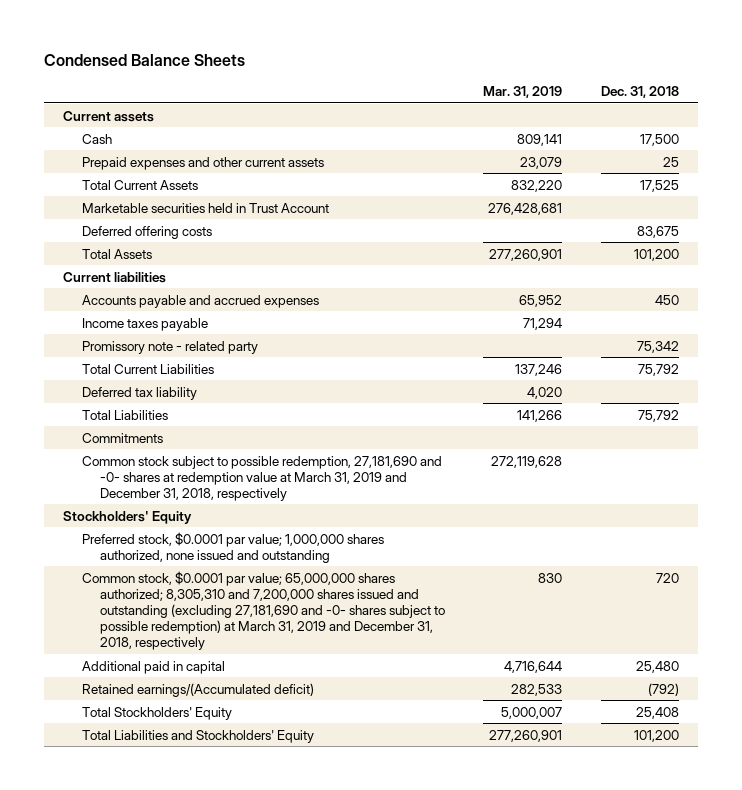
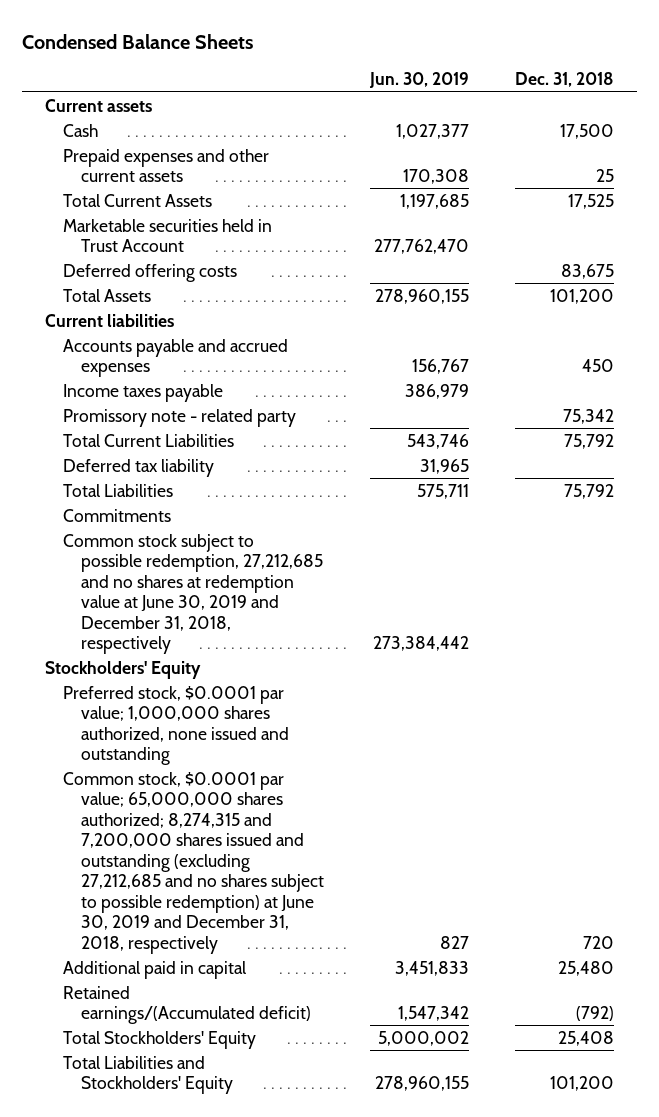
- | Mar. 31, 2019 | Dec. 31, 2018
+ | Jun. 30, 2019 | Dec. 31, 2018
- Common stock subject to possible redemption, 27,181,690 and -0- shares at redemption value at March 31, 2019 and December 31, 2018, respectively | 272,119,628 |
+ Common stock subject to possible redemption, 27,212,685 and no shares at redemption value at June 30, 2019 and December 31, 2018, respectively | 273,384,442 |
- Common stock, $0.0001 par value; 65,000,000 shares authorized; 8,305,310 and 7,200,000 shares issued and outstanding (excluding 27,181,690 and -0- shares subject to possible redemption) at March 31, 2019 and December 31, 2018, respectively | 830 | 720
+ Common stock, $0.0001 par value; 65,000,000 shares authorized; 8,274,315 and 7,200,000 shares issued and outstanding (excluding 27,212,685 and no shares subject to possible redemption) at June 30, 2019 and December 31, 2018, respectively | 827 | 720

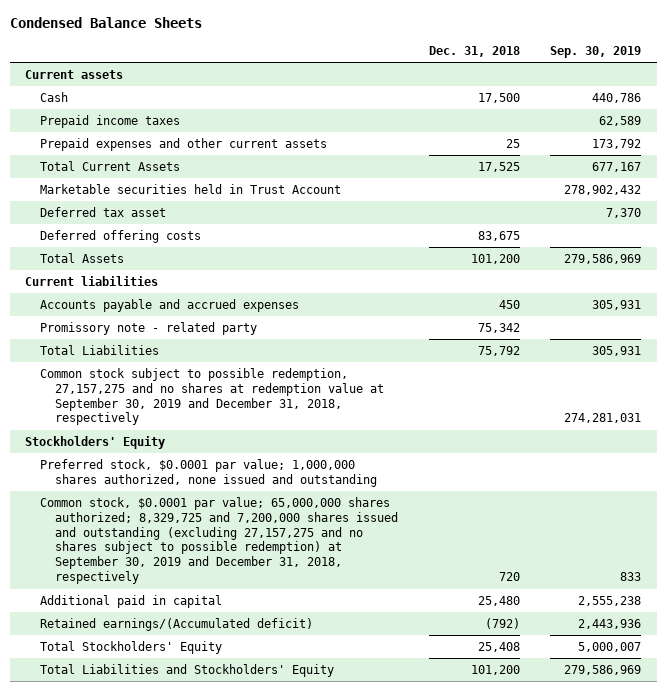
- | Jun. 30, 2019 | Dec. 31, 2018
+ | Dec. 31, 2018 | Sep. 30, 2019
+ Prepaid income taxes | | 62,589
+ Deferred tax asset | | 7,370
- Income taxes payable | 386,979 |
- Total Current Liabilities | 543,746 | 75,792
- Deferred tax liability | 31,965 |
- Commitments
- Common stock subject to possible redemption, 27,212,685 and no shares at redemption value at June 30, 2019 and December 31, 2018, respectively | 273,384,442 |
+ Common stock subject to possible redemption, 27,157,275 and no shares at redemption value at September 30, 2019 and December 31, 2018, respectively | | 274,281,031
- Common stock, $0.0001 par value; 65,000,000 shares authorized; 8,274,315 and 7,200,000 shares issued and outstanding (excluding 27,212,685 and no shares subject to possible redemption) at June 30, 2019 and December 31, 2018, respectively | 827 | 720
+ Common stock, $0.0001 par value; 65,000,000 shares authorized; 8,329,725 and 7,200,000 shares issued and outstanding (excluding 27,157,275 and no shares subject to possible redemption) at September 30, 2019 and December 31, 2018, respectively | 720 | 833

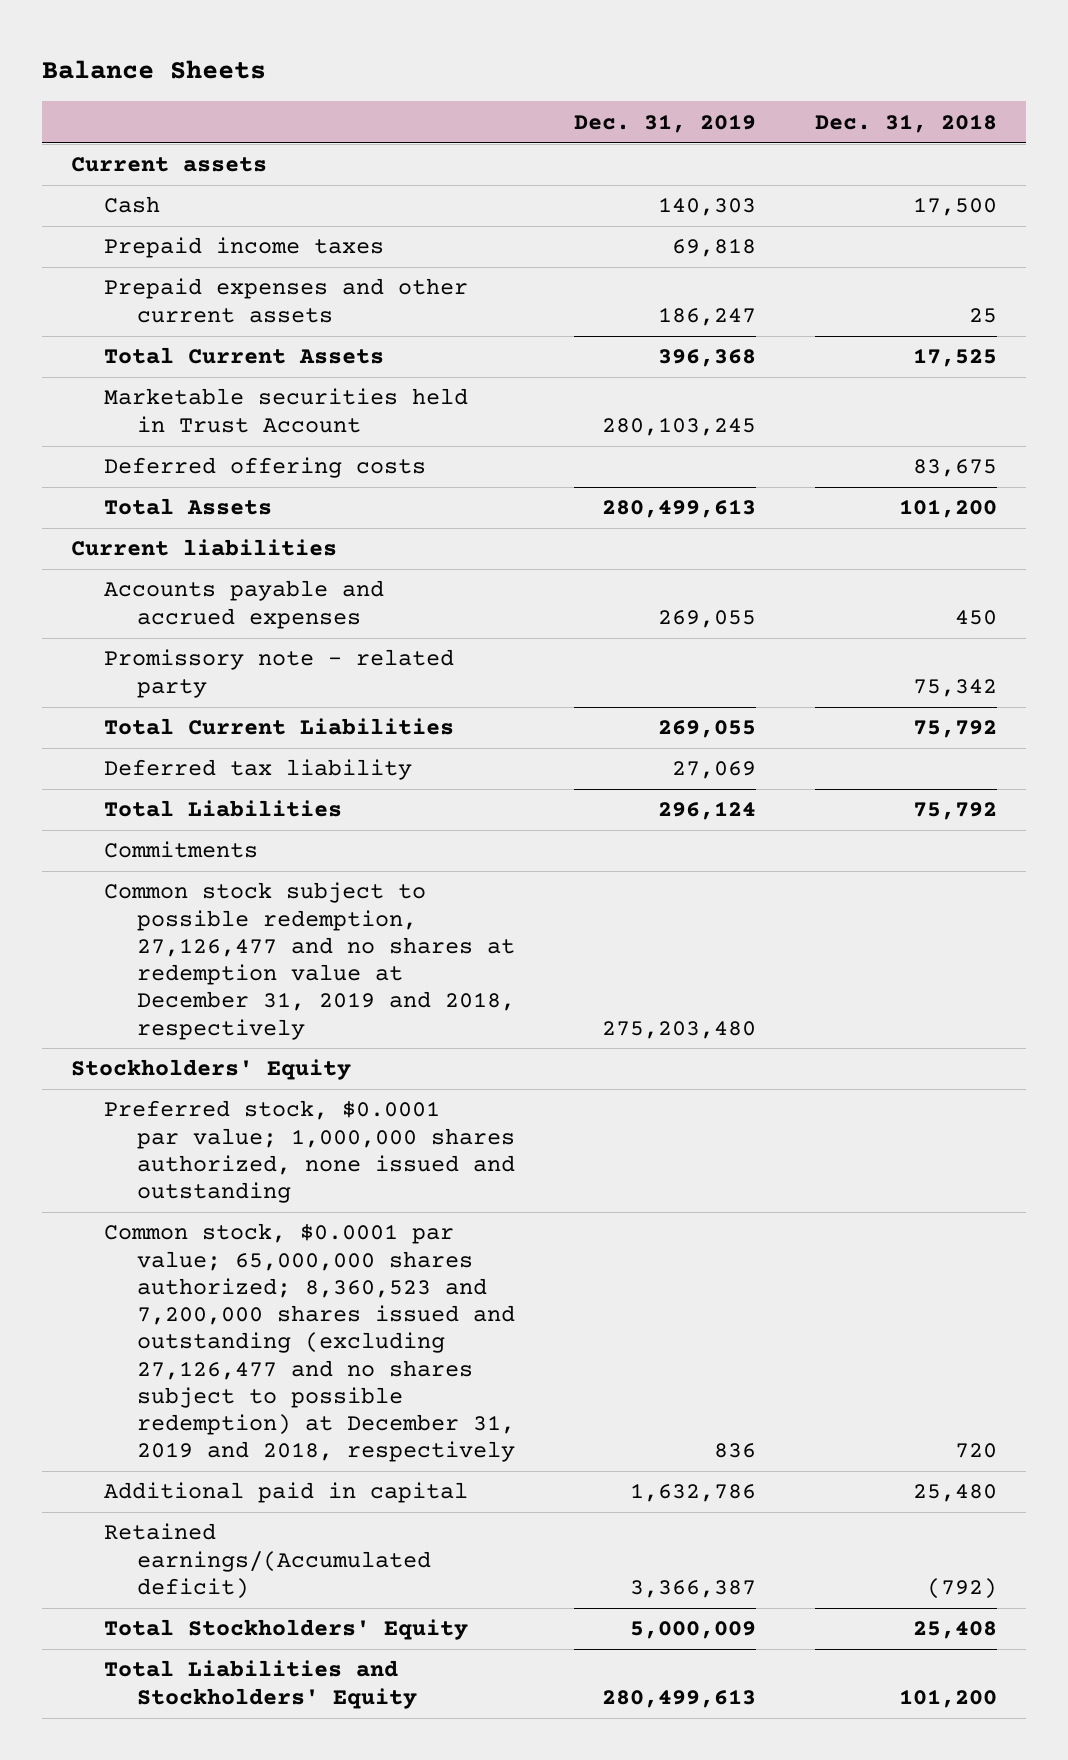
- Condensed Balance Sheets
+ Balance Sheets
- | Dec. 31, 2018 | Sep. 30, 2019
+ | Dec. 31, 2019 | Dec. 31, 2018
- Deferred tax asset | | 7,370
+ Total Current Liabilities | 269,055 | 75,792
+ Deferred tax liability | 27,069 |
- Common stock subject to possible redemption, 27,157,275 and no shares at redemption value at September 30, 2019 and December 31, 2018, respectively | | 274,281,031
+ Commitments
+ Common stock subject to possible redemption, 27,126,477 and no shares at redemption value at December 31, 2019 and 2018, respectively | 275,203,480 |
- Common stock, $0.0001 par value; 65,000,000 shares authorized; 8,329,725 and 7,200,000 shares issued and outstanding (excluding 27,157,275 and no shares subject to possible redemption) at September 30, 2019 and December 31, 2018, respectively | 720 | 833
+ Common stock, $0.0001 par value; 65,000,000 shares authorized; 8,360,523 and 7,200,000 shares issued and outstanding (excluding 27,126,477 and no shares subject to possible redemption) at December 31, 2019 and 2018, respectively | 836 | 720

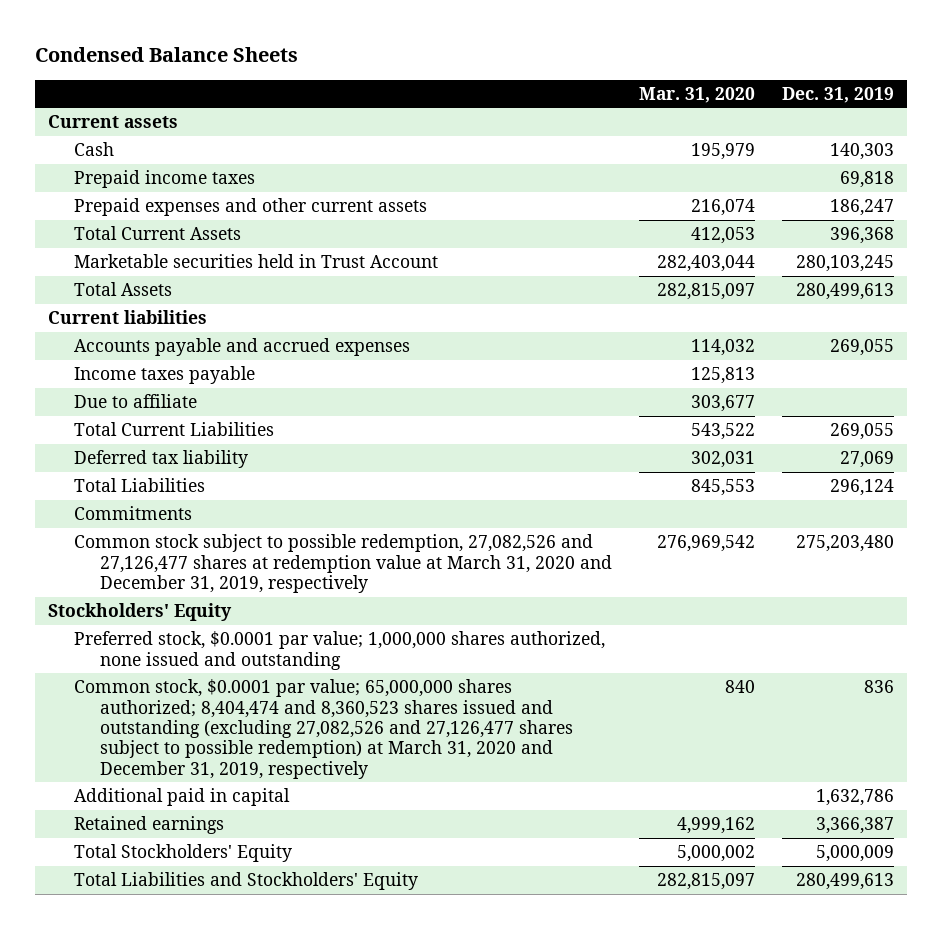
- Balance Sheets
+ Condensed Balance Sheets
- | Dec. 31, 2019 | Dec. 31, 2018
+ | Mar. 31, 2020 | Dec. 31, 2019
- Deferred offering costs | | 83,675
- Promissory note - related party | | 75,342
+ Income taxes payable | 125,813 |
+ Due to affiliate | 303,677 |
- Common stock subject to possible redemption, 27,126,477 and no shares at redemption value at December 31, 2019 and 2018, respectively | 275,203,480 |
+ Common stock subject to possible redemption, 27,082,526 and 27,126,477 shares at redemption value at March 31, 2020 and December 31, 2019, respectively | 276,969,542 | 275,203,480
- Common stock, $0.0001 par value; 65,000,000 shares authorized; 8,360,523 and 7,200,000 shares issued and outstanding (excluding 27,126,477 and no shares subject to possible redemption) at December 31, 2019 and 2018, respectively | 836 | 720
+ Common stock, $0.0001 par value; 65,000,000 shares authorized; 8,404,474 and 8,360,523 shares issued and outstanding (excluding 27,082,526 and 27,126,477 shares subject to possible redemption) at March 31, 2020 and December 31, 2019, respectively | 840 | 836
- Retained earnings/(Accumulated deficit) | 3,366,387 | (792)
+ Retained earnings | 4,999,162 | 3,366,387

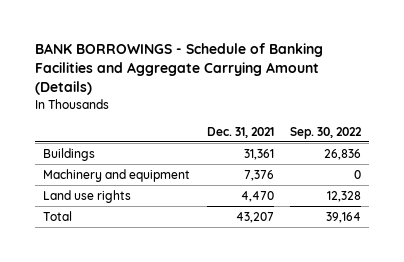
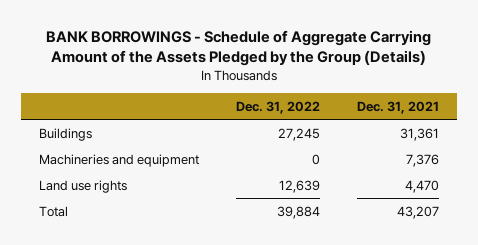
- BANK BORROWINGS - Schedule of Banking Facilities and Aggregate Carrying Amount (Details)
+ BANK BORROWINGS - Schedule of Aggregate Carrying Amount of the Assets Pledged by the Group (Details)
- | Dec. 31, 2021 | Sep. 30, 2022
+ | Dec. 31, 2022 | Dec. 31, 2021
- Machinery and equipment | 7,376 | 0
+ Machineries and equipment | 0 | 7,376

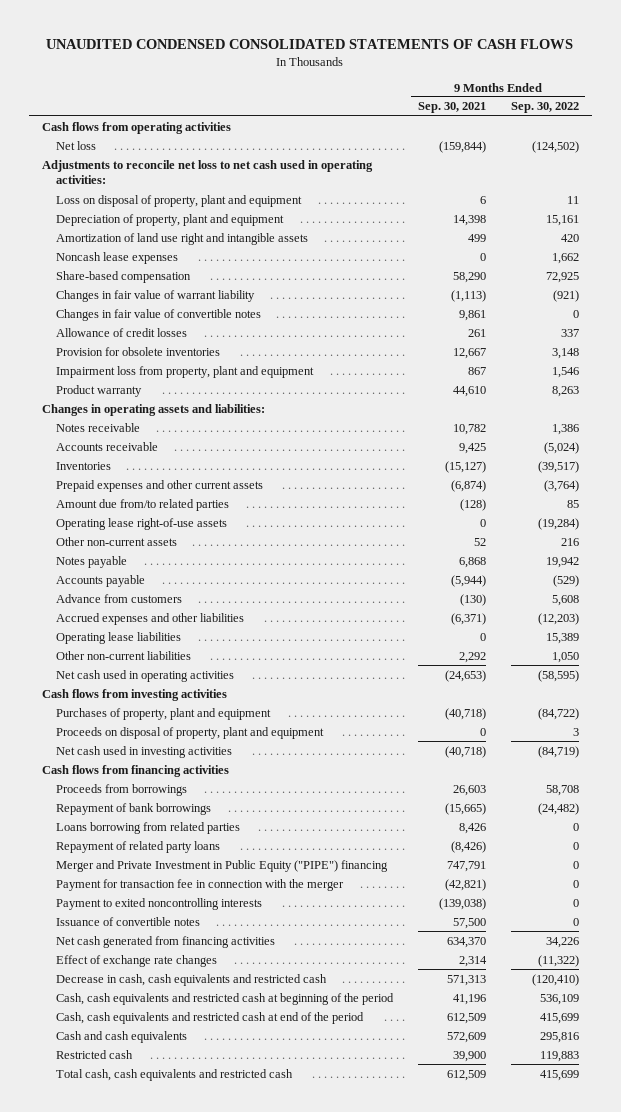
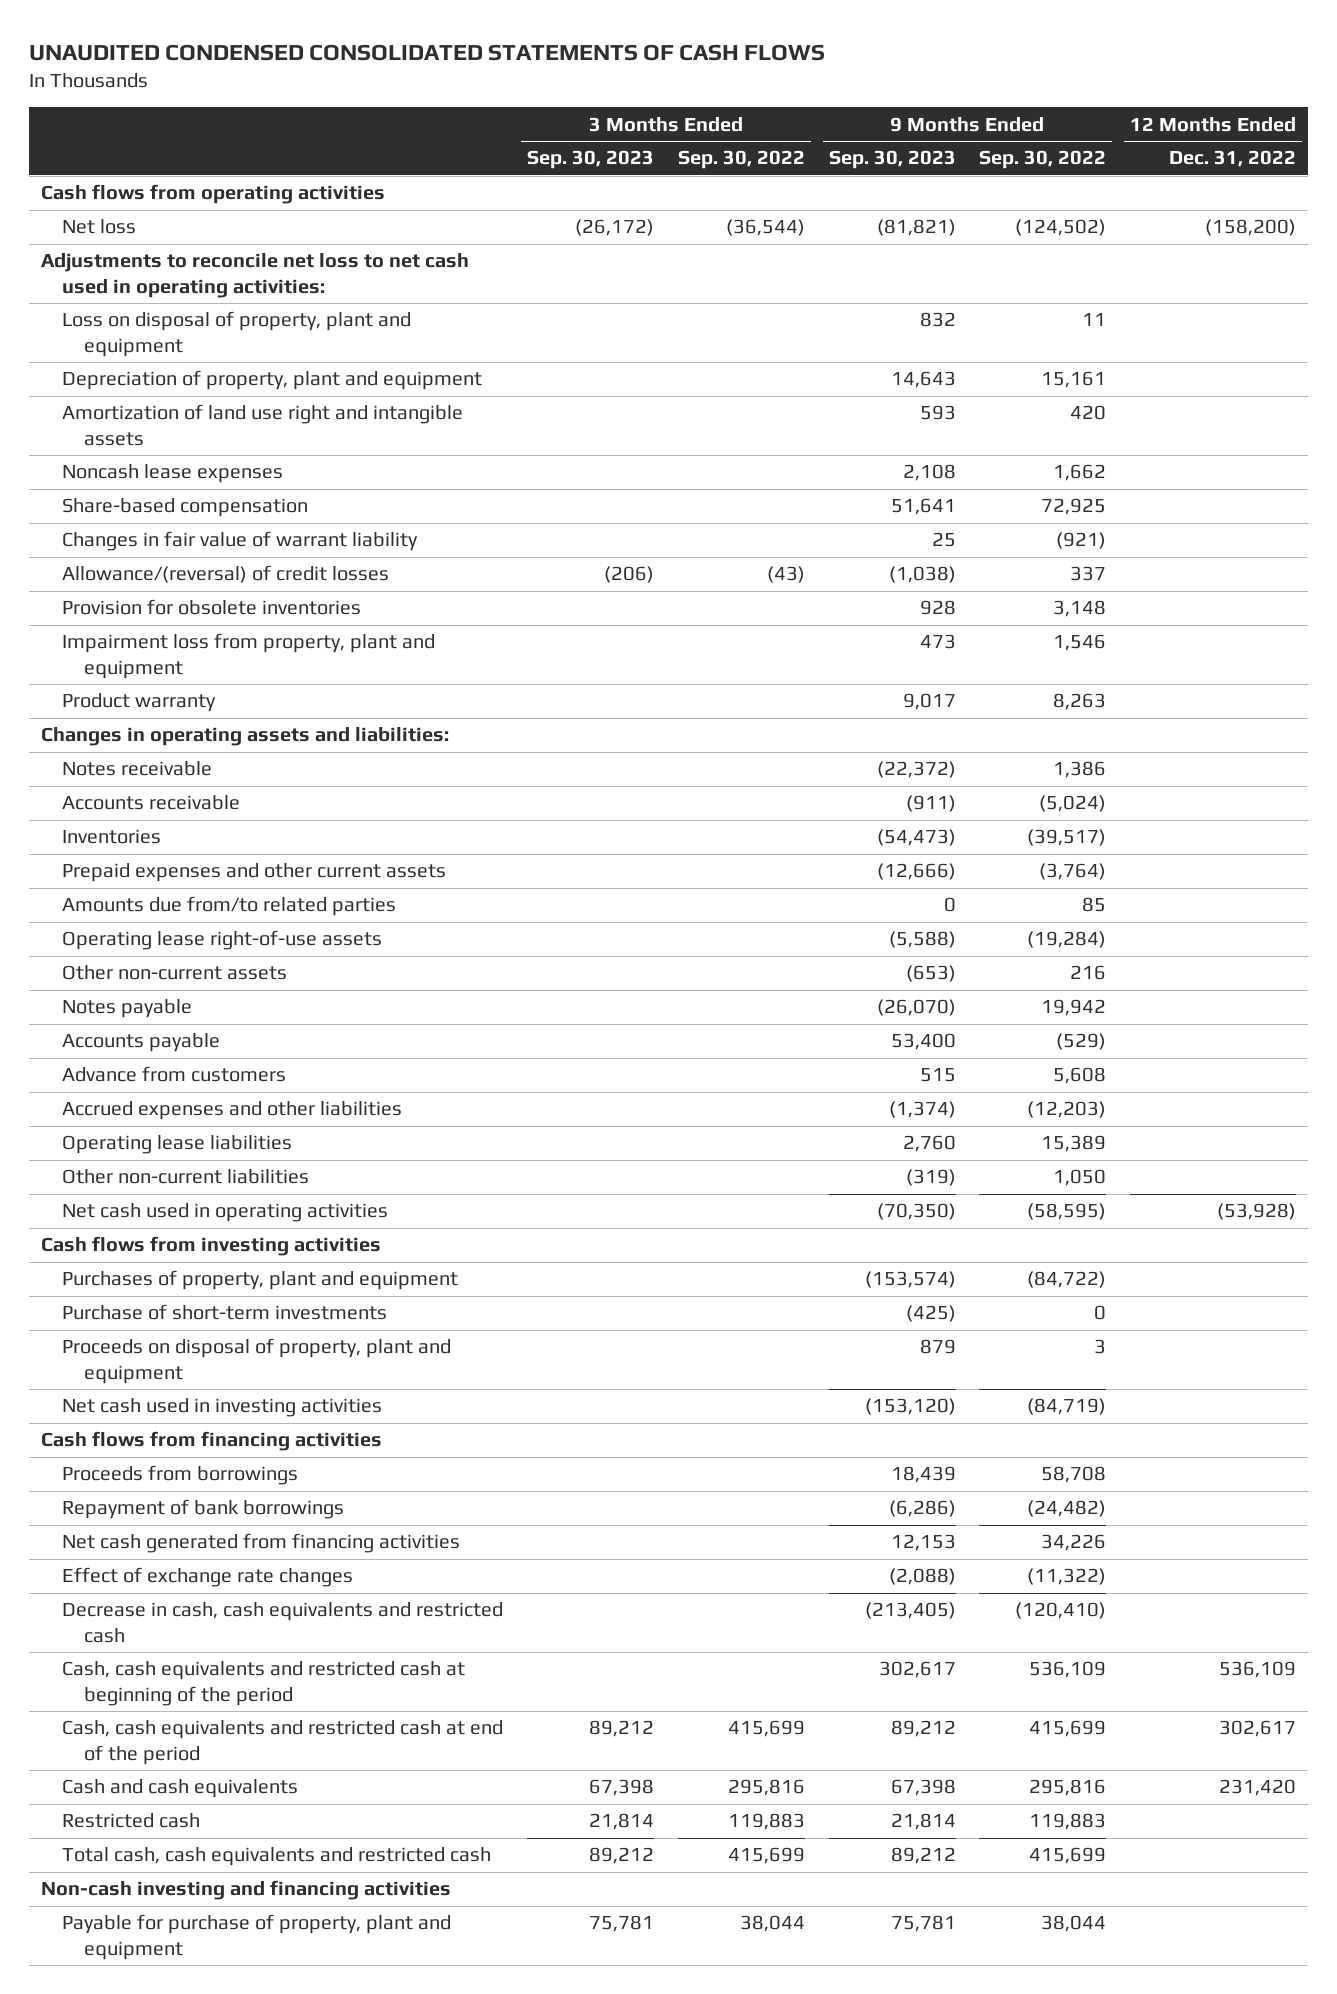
- | 9 Months Ended Sep. 30, 2021 | 9 Months Ended Sep. 30, 2022
+ | 3 Months Ended Sep. 30, 2023 | 3 Months Ended Sep. 30, 2022 | 9 Months Ended Sep. 30, 2023 | 9 Months Ended Sep. 30, 2022 | 12 Months Ended Dec. 31, 2022
- Changes in fair value of convertible notes | 9,861 | 0
- Allowance of credit losses | 261 | 337
+ Allowance/(reversal) of credit losses | (206) | (43) | (1,038) | 337 |
- Amount due from/to related parties | (128) | 85
+ Amounts due from/to related parties | | | 0 | 85 |
+ Purchase of short-term investments | | | (425) | 0 |
- Loans borrowing from related parties | 8,426 | 0
- Repayment of related party loans | (8,426) | 0
- Merger and Private Investment in Public Equity ("PIPE") financing | 747,791 | 0
- Payment for transaction fee in connection with the merger | (42,821) | 0
- Payment to exited noncontrolling interests | (139,038) | 0
- Issuance of convertible notes | 57,500 | 0
+ Non-cash investing and financing activities
+ Payable for purchase of property, plant and equipment | 75,781 | 38,044 | 75,781 | 38,044 |

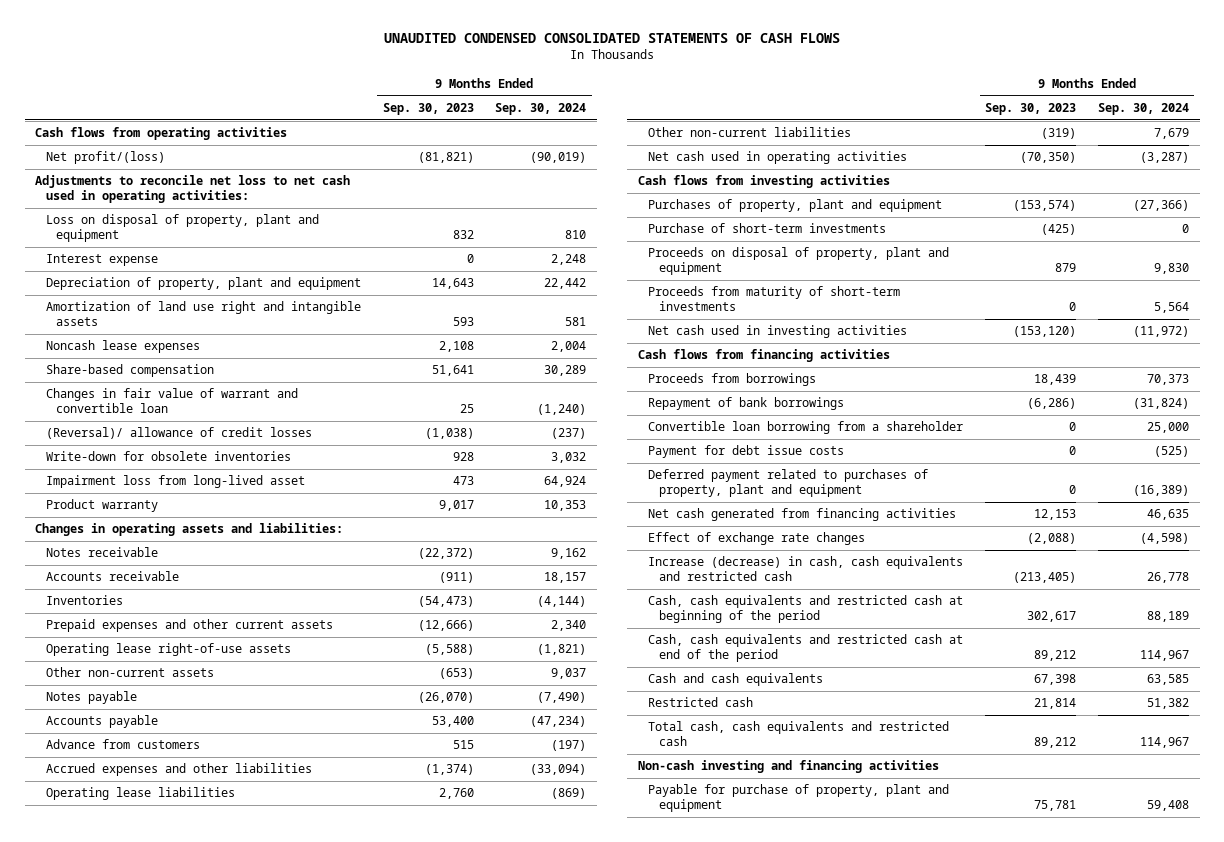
- | 3 Months Ended Sep. 30, 2023 | 3 Months Ended Sep. 30, 2022 | 9 Months Ended Sep. 30, 2023 | 9 Months Ended Sep. 30, 2022 | 12 Months Ended Dec. 31, 2022
+ | 9 Months Ended Sep. 30, 2023 | 9 Months Ended Sep. 30, 2024
- Net loss | (26,172) | (36,544) | (81,821) | (124,502) | (158,200)
+ Net profit/(loss) | (81,821) | (90,019)
+ Interest expense | 0 | 2,248
- Changes in fair value of warrant liability | | | 25 | (921) |
- Allowance/(reversal) of credit losses | (206) | (43) | (1,038) | 337 |
- Provision for obsolete inventories | | | 928 | 3,148 |
- Impairment loss from property, plant and equipment | | | 473 | 1,546 |
+ Changes in fair value of warrant and convertible loan | 25 | (1,240)
+ (Reversal)/ allowance of credit losses | (1,038) | (237)
+ Write-down for obsolete inventories | 928 | 3,032
+ Impairment loss from long-lived asset | 473 | 64,924
- Amounts due from/to related parties | | | 0 | 85 |
+ Proceeds from maturity of short-term investments | 0 | 5,564
+ Convertible loan borrowing from a shareholder | 0 | 25,000
+ Payment for debt issue costs | 0 | (525)
+ Deferred payment related to purchases of property, plant and equipment | 0 | (16,389)
- Decrease in cash, cash equivalents and restricted cash | | | (213,405) | (120,410) |
+ Increase (decrease) in cash, cash equivalents and restricted cash | (213,405) | 26,778

